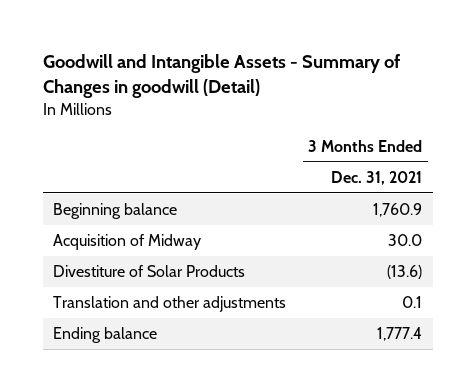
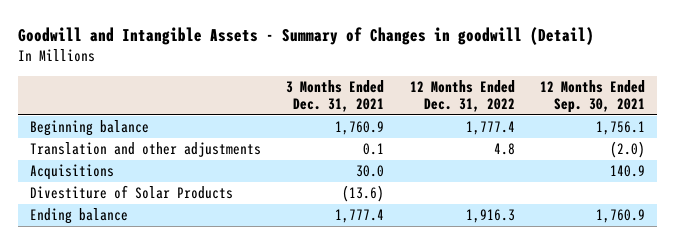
- | 3 Months Ended Dec. 31, 2021
+ | 3 Months Ended Dec. 31, 2021 | 12 Months Ended Dec. 31, 2022 | 12 Months Ended Sep. 30, 2021
- Acquisition of Midway | 30.0
+ Acquisitions | 30.0 | | 140.9
moved down: Divestiture of Solar Products | (13.6) | |

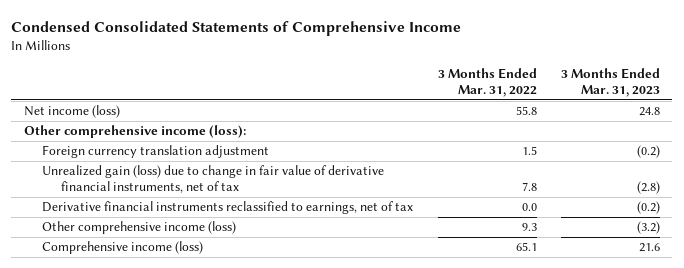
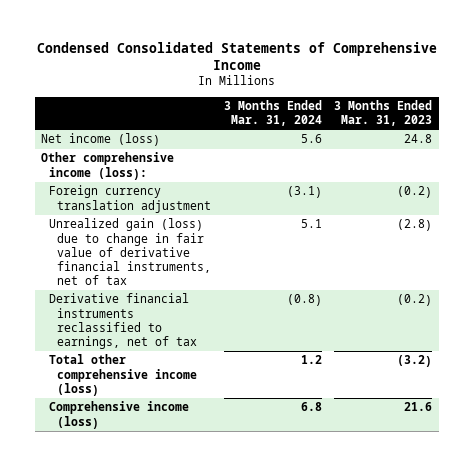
- | 3 Months Ended Mar. 31, 2022 | 3 Months Ended Mar. 31, 2023
+ | 3 Months Ended Mar. 31, 2024 | 3 Months Ended Mar. 31, 2023
- Other comprehensive income (loss) | 9.3 | (3.2)
+ Total other comprehensive income (loss) | 1.2 | (3.2)

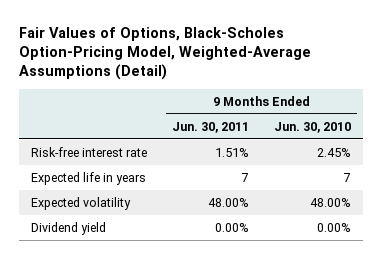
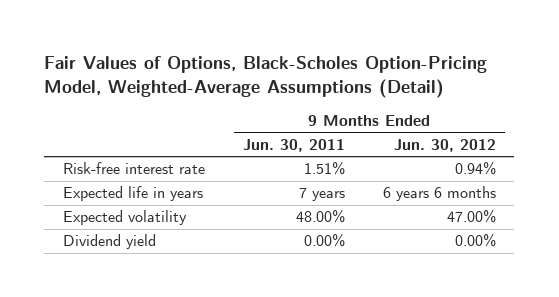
- | 9 Months Ended Jun. 30, 2011 | 9 Months Ended Jun. 30, 2010
+ | 9 Months Ended Jun. 30, 2011 | 9 Months Ended Jun. 30, 2012
- Expected life in years | 7 | 7
+ Expected life in years | 7 years | 6 years 6 months

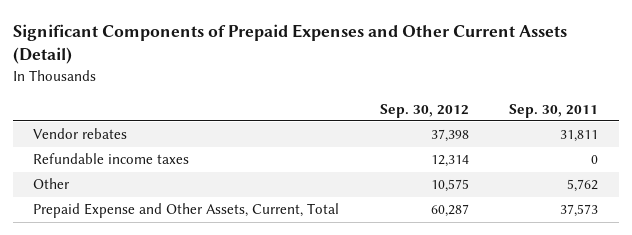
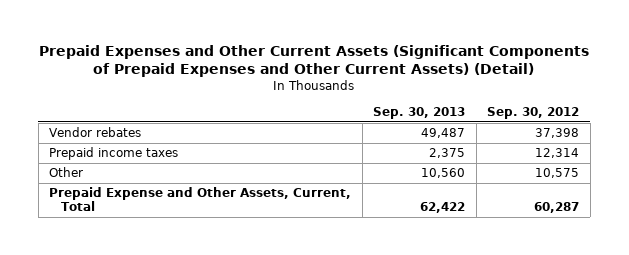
- Significant Components of Prepaid Expenses and Other Current Assets (Detail)
+ Prepaid Expenses and Other Current Assets (Significant Components of Prepaid Expenses and Other Current Assets) (Detail)
- | Sep. 30, 2012 | Sep. 30, 2011
+ | Sep. 30, 2013 | Sep. 30, 2012
- Refundable income taxes | 12,314 | 0
+ Prepaid income taxes | 2,375 | 12,314

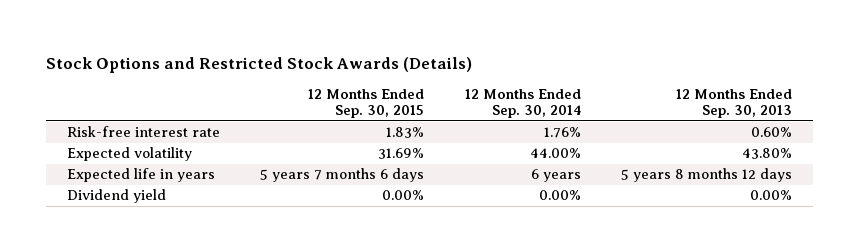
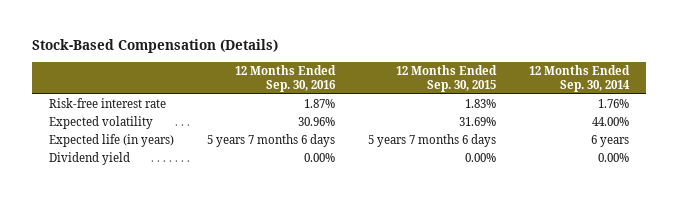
- Stock Options and Restricted Stock Awards (Details)
+ Stock-Based Compensation (Details)
- | 12 Months Ended Sep. 30, 2015 | 12 Months Ended Sep. 30, 2014 | 12 Months Ended Sep. 30, 2013
+ | 12 Months Ended Sep. 30, 2016 | 12 Months Ended Sep. 30, 2015 | 12 Months Ended Sep. 30, 2014
- Expected life in years | 5 years 7 months 6 days | 6 years | 5 years 8 months 12 days
+ Expected life (in years) | 5 years 7 months 6 days | 5 years 7 months 6 days | 6 years

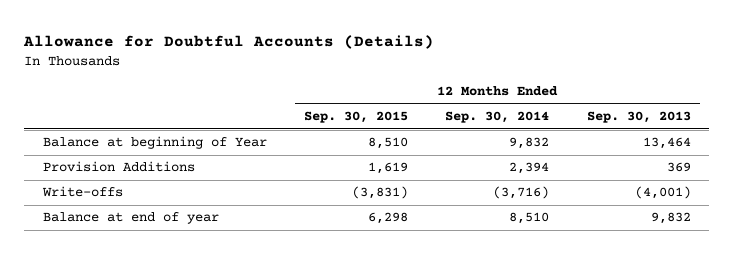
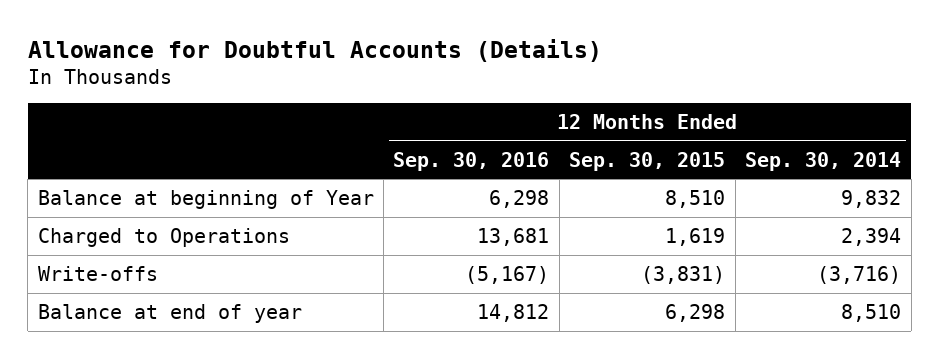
- | 12 Months Ended Sep. 30, 2015 | 12 Months Ended Sep. 30, 2014 | 12 Months Ended Sep. 30, 2013
+ | 12 Months Ended Sep. 30, 2016 | 12 Months Ended Sep. 30, 2015 | 12 Months Ended Sep. 30, 2014
- Provision Additions | 1,619 | 2,394 | 369
+ Charged to Operations | 13,681 | 1,619 | 2,394

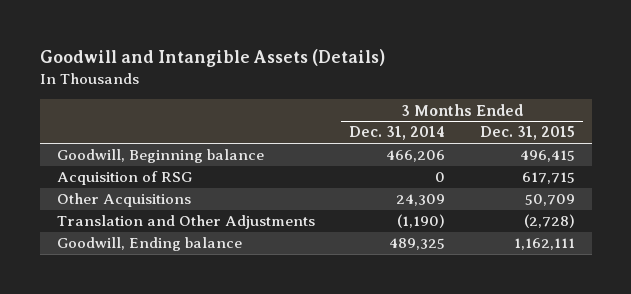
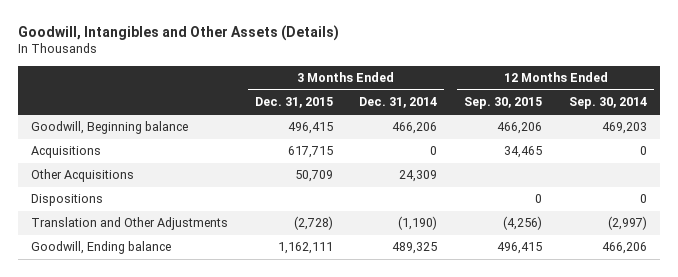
- Goodwill and Intangible Assets (Details)
+ Goodwill, Intangibles and Other Assets (Details)
- | 3 Months Ended Dec. 31, 2014 | 3 Months Ended Dec. 31, 2015
+ | 3 Months Ended Dec. 31, 2015 | 3 Months Ended Dec. 31, 2014 | 12 Months Ended Sep. 30, 2015 | 12 Months Ended Sep. 30, 2014
- Acquisition of RSG | 0 | 617,715
+ Acquisitions | 617,715 | 0 | 34,465 | 0
+ Dispositions | | | 0 | 0

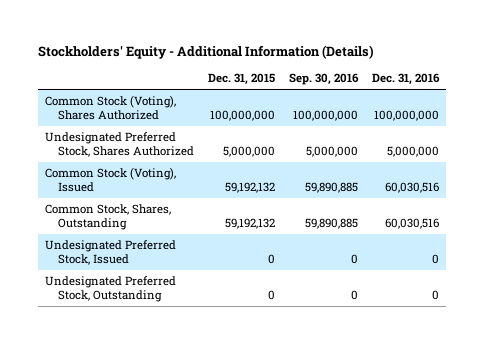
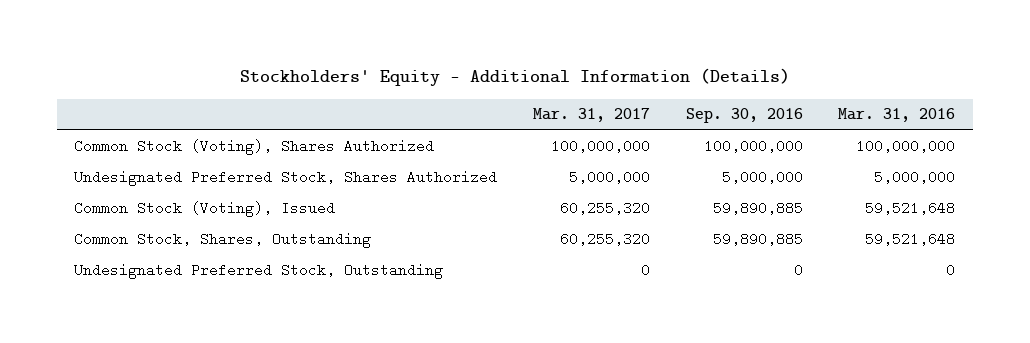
- | Dec. 31, 2015 | Sep. 30, 2016 | Dec. 31, 2016
+ | Mar. 31, 2017 | Sep. 30, 2016 | Mar. 31, 2016
- Undesignated Preferred Stock, Issued | 0 | 0 | 0

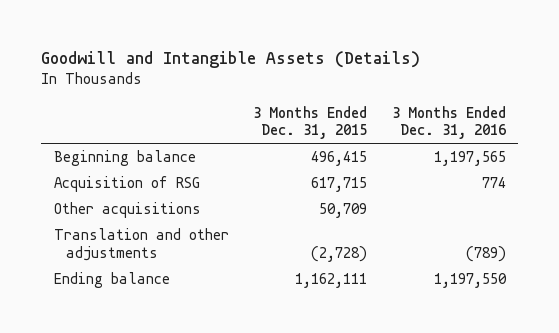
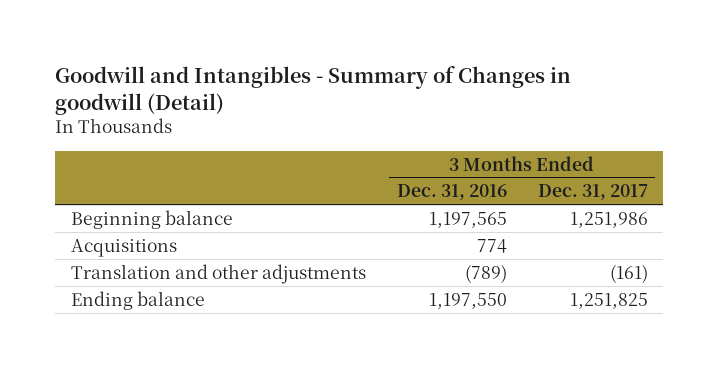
- Goodwill and Intangible Assets (Details)
+ Goodwill and Intangibles - Summary of Changes in goodwill (Detail)
- | 3 Months Ended Dec. 31, 2015 | 3 Months Ended Dec. 31, 2016
+ | 3 Months Ended Dec. 31, 2016 | 3 Months Ended Dec. 31, 2017
- Acquisition of RSG | 617,715 | 774
- Other acquisitions | 50,709 |
+ Acquisitions | 774 |

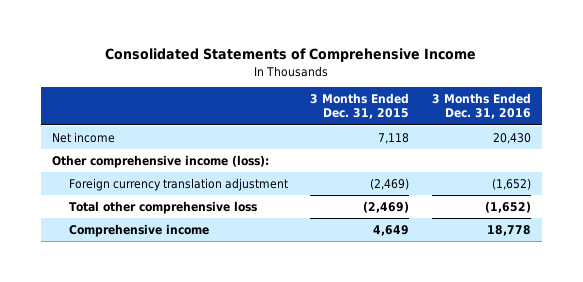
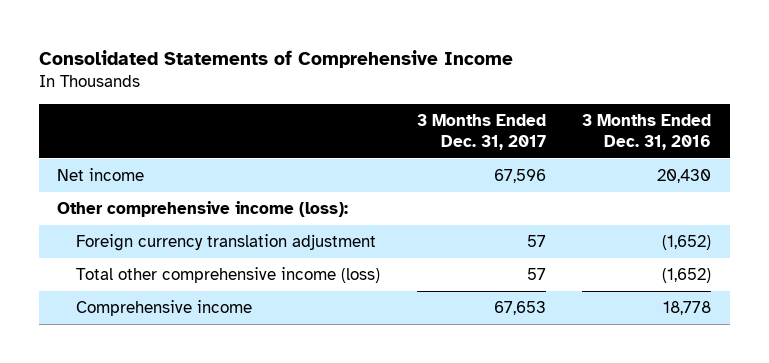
- | 3 Months Ended Dec. 31, 2015 | 3 Months Ended Dec. 31, 2016
+ | 3 Months Ended Dec. 31, 2017 | 3 Months Ended Dec. 31, 2016
- Total other comprehensive loss | (2,469) | (1,652)
+ Total other comprehensive income (loss) | 57 | (1,652)

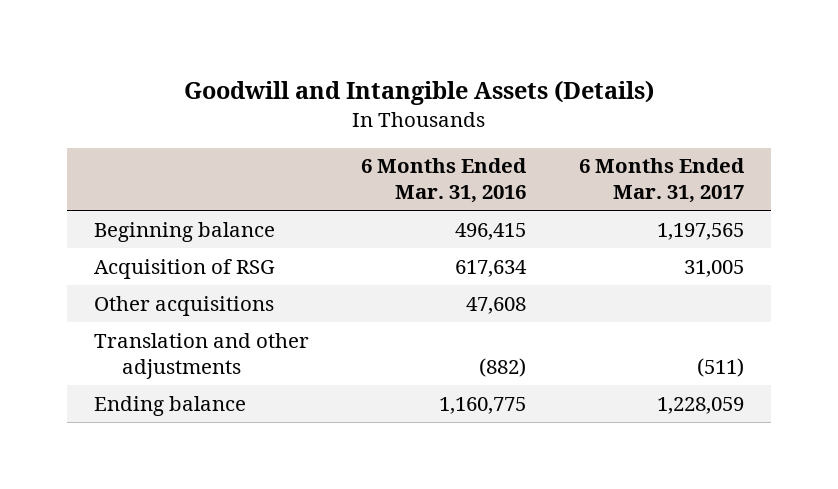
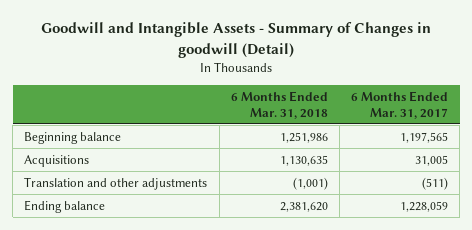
- Goodwill and Intangible Assets (Details)
+ Goodwill and Intangible Assets - Summary of Changes in goodwill (Detail)
- | 6 Months Ended Mar. 31, 2016 | 6 Months Ended Mar. 31, 2017
+ | 6 Months Ended Mar. 31, 2018 | 6 Months Ended Mar. 31, 2017
- Acquisition of RSG | 617,634 | 31,005
- Other acquisitions | 47,608 |
+ Acquisitions | 1,130,635 | 31,005

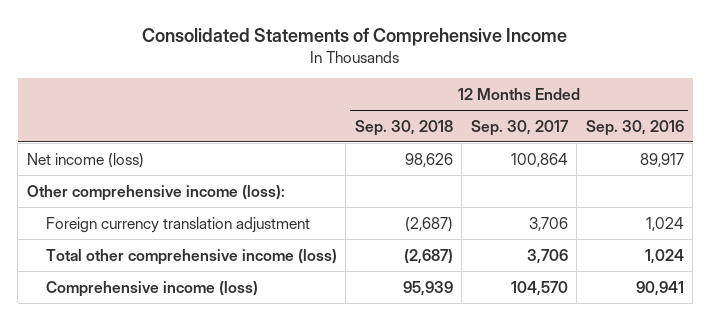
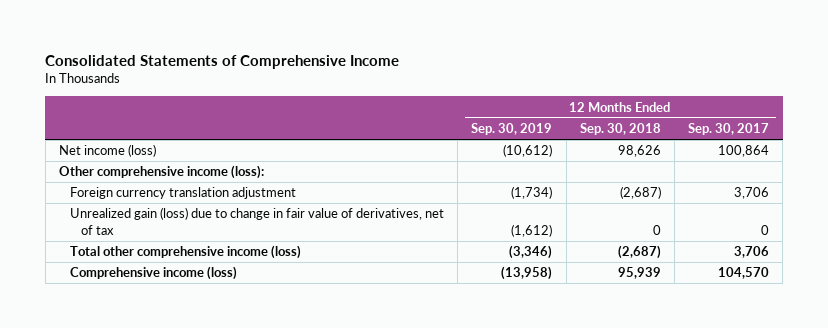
- | 12 Months Ended Sep. 30, 2018 | 12 Months Ended Sep. 30, 2017 | 12 Months Ended Sep. 30, 2016
+ | 12 Months Ended Sep. 30, 2019 | 12 Months Ended Sep. 30, 2018 | 12 Months Ended Sep. 30, 2017
+ Unrealized gain (loss) due to change in fair value of derivatives, net of tax | (1,612) | 0 | 0

